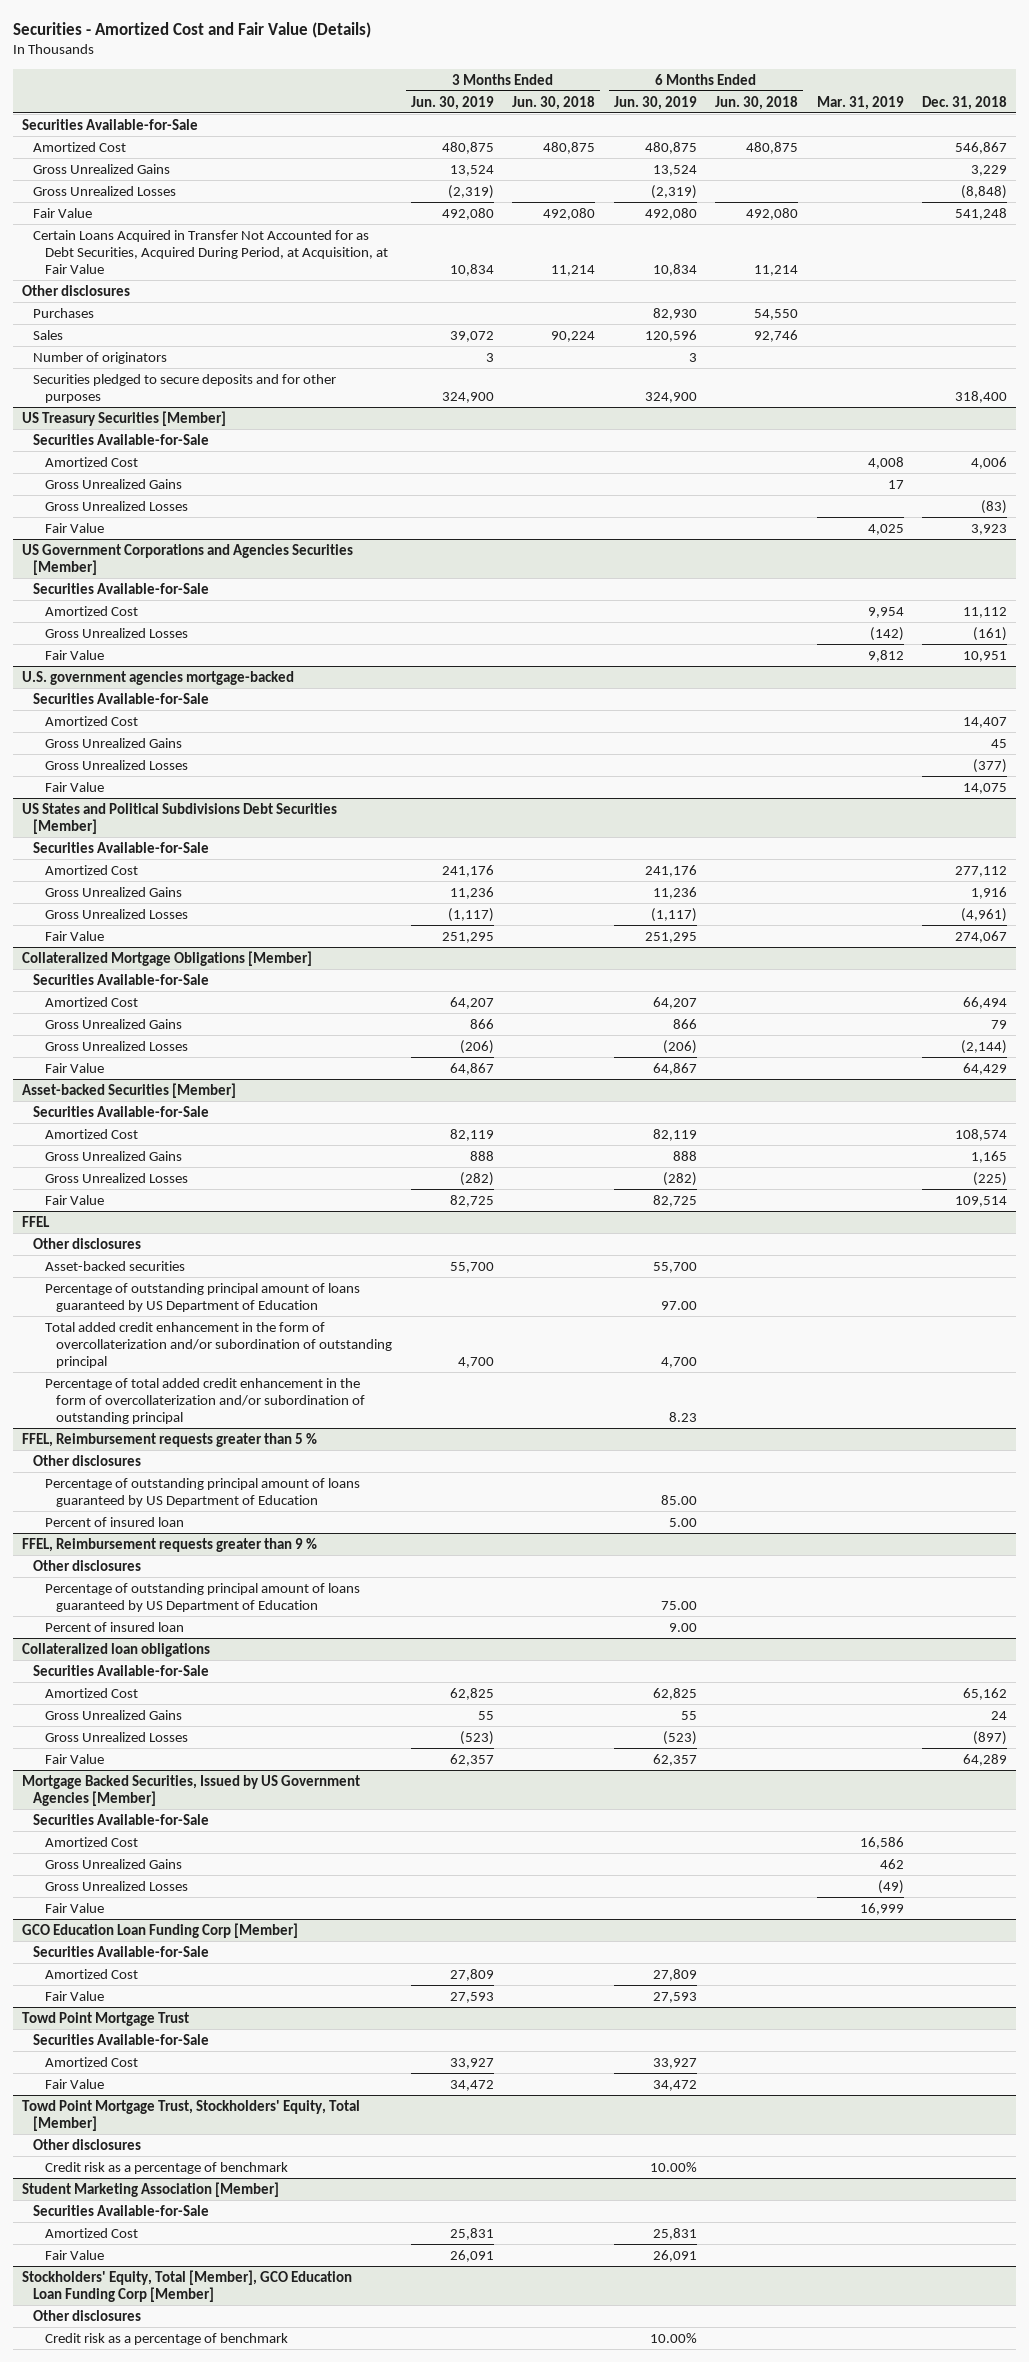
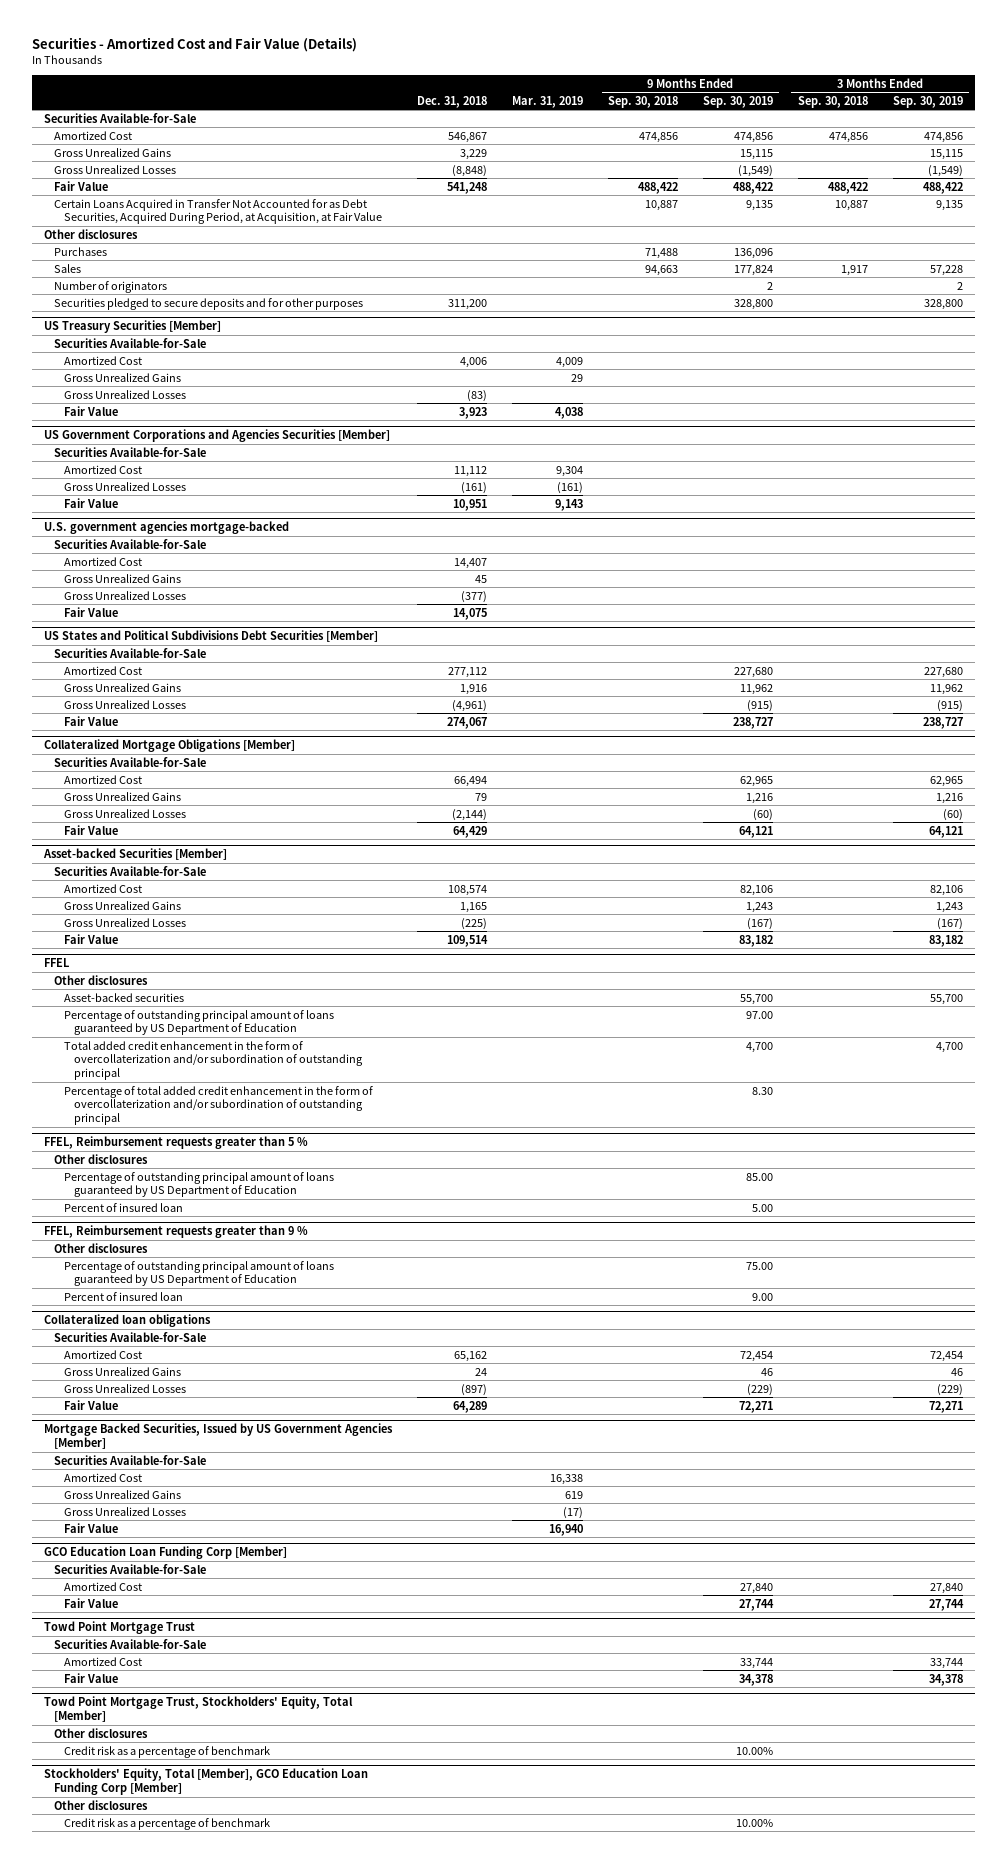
- | 3 Months Ended Jun. 30, 2019 | 3 Months Ended Jun. 30, 2018 | 6 Months Ended Jun. 30, 2019 | 6 Months Ended Jun. 30, 2018 | Mar. 31, 2019 | Dec. 31, 2018
+ | Dec. 31, 2018 | Mar. 31, 2019 | 9 Months Ended Sep. 30, 2018 | 9 Months Ended Sep. 30, 2019 | 3 Months Ended Sep. 30, 2018 | 3 Months Ended Sep. 30, 2019
- Securities pledged to secure deposits and for other purposes | 324,900 | | 324,900 | | | 318,400
+ Securities pledged to secure deposits and for other purposes | 311,200 | | | 328,800 | | 328,800
@ US Treasury Securities [Member]
- Amortized Cost | | | | | 4,008 | 4,006
- Gross Unrealized Gains | | | | | 17 |
+ Amortized Cost | 4,006 | 4,009 | | | |
+ Gross Unrealized Gains | | 29 | | | |
- Fair Value | | | | | 4,025 | 3,923
+ Fair Value | 3,923 | 4,038 | | | |
@ US Government Corporations and Agencies Securities [Member]
- Amortized Cost | | | | | 9,954 | 11,112
- Gross Unrealized Losses | | | | | (142) | (161)
- Fair Value | | | | | 9,812 | 10,951
+ Amortized Cost | 11,112 | 9,304 | | | |
+ Gross Unrealized Losses | (161) | (161) | | | |
+ Fair Value | 10,951 | 9,143 | | | |
@ Mortgage Backed Securities, Issued by US Government Agencies [Member]
- Amortized Cost | | | | | 16,586 |
- Gross Unrealized Gains | | | | | 462 |
- Gross Unrealized Losses | | | | | (49) |
- Fair Value | | | | | 16,999 |
+ Amortized Cost | | 16,338 | | | |
+ Gross Unrealized Gains | | 619 | | | |
+ Gross Unrealized Losses | | (17) | | | |
+ Fair Value | | 16,940 | | | |
- Student Marketing Association [Member]
- Securities Available-for-Sale
- Amortized Cost | 25,831 | | 25,831 | | |
- Fair Value | 26,091 | | 26,091 | | |

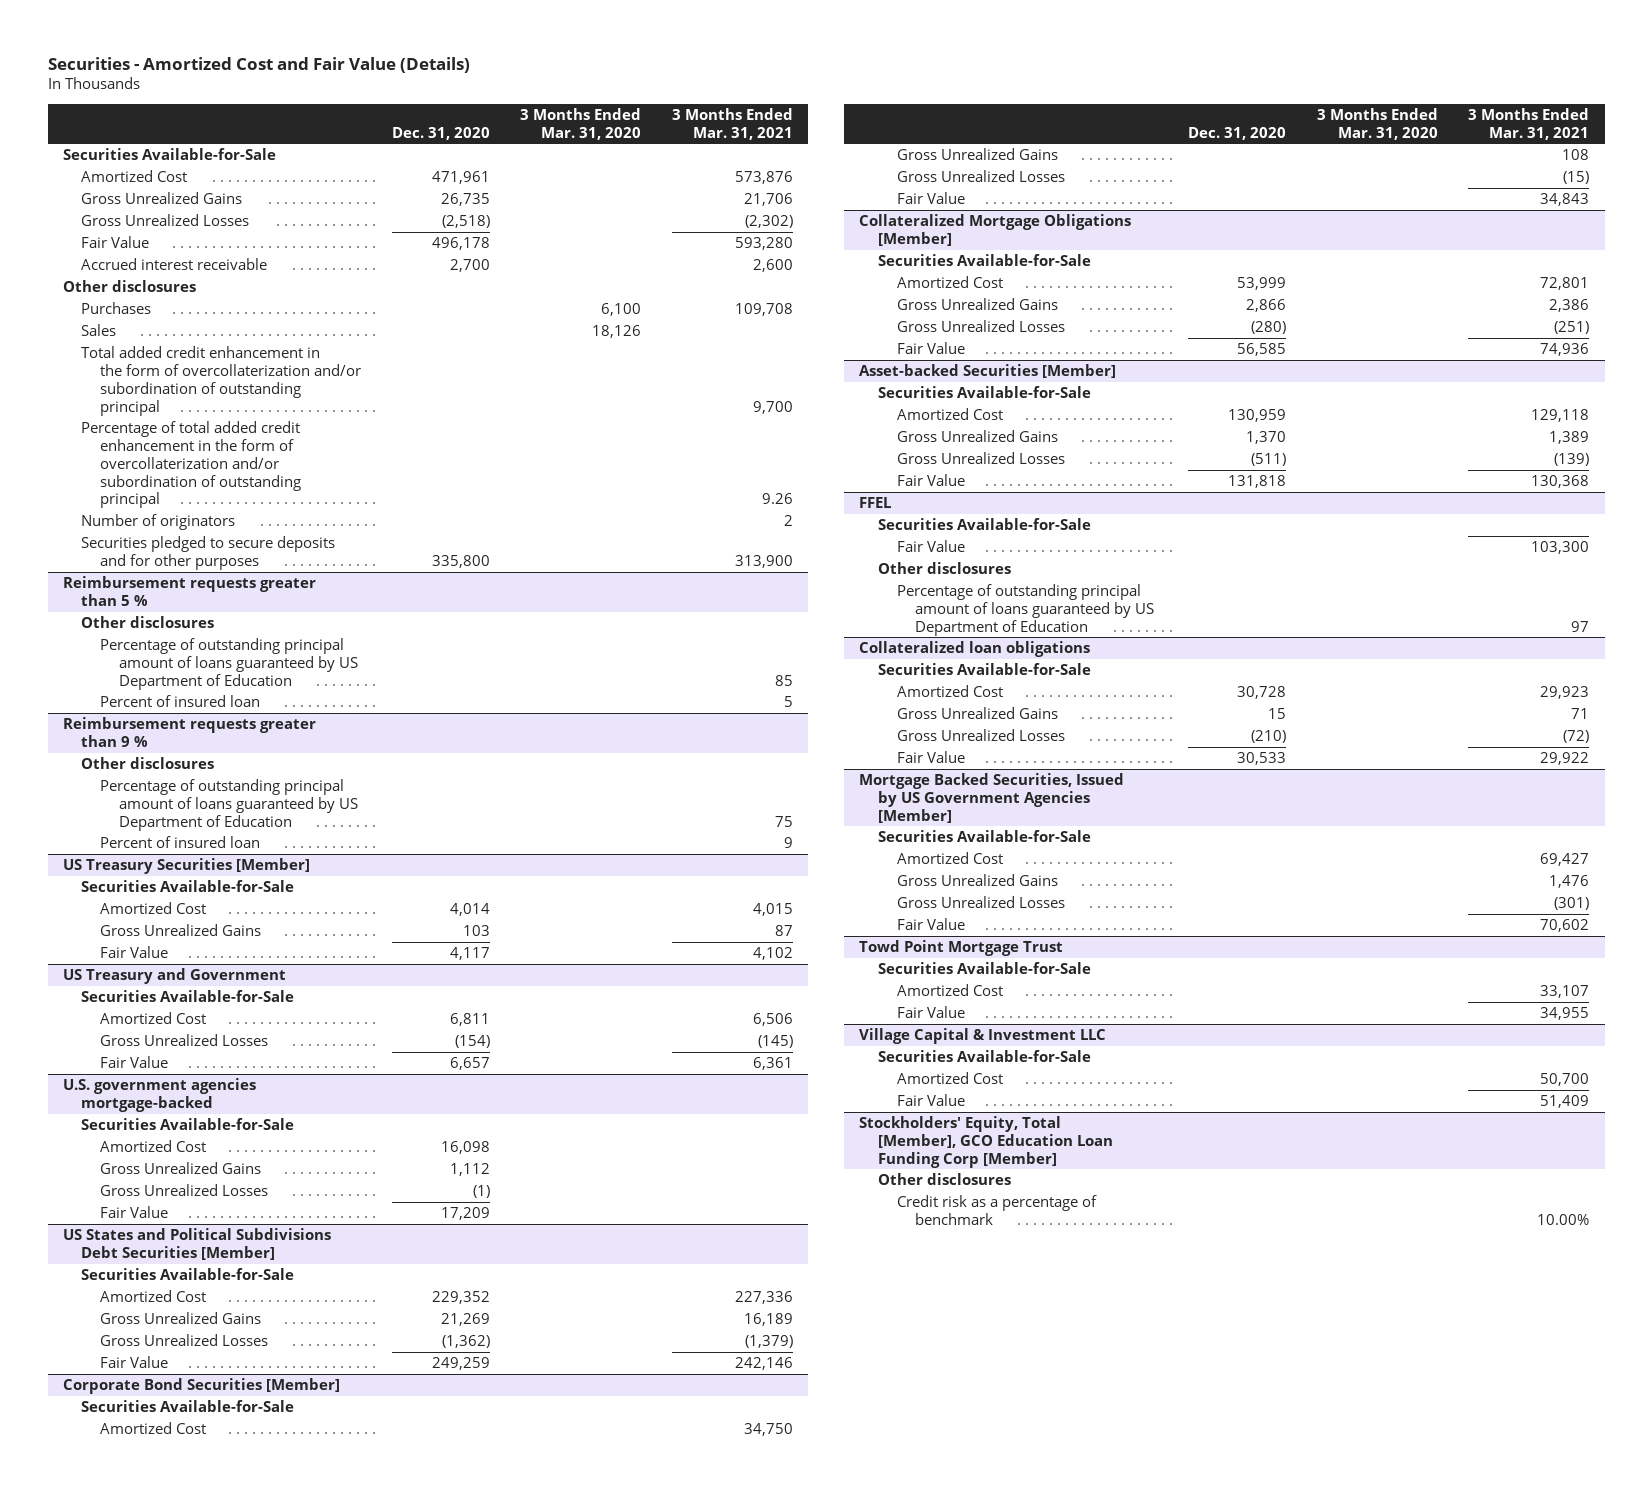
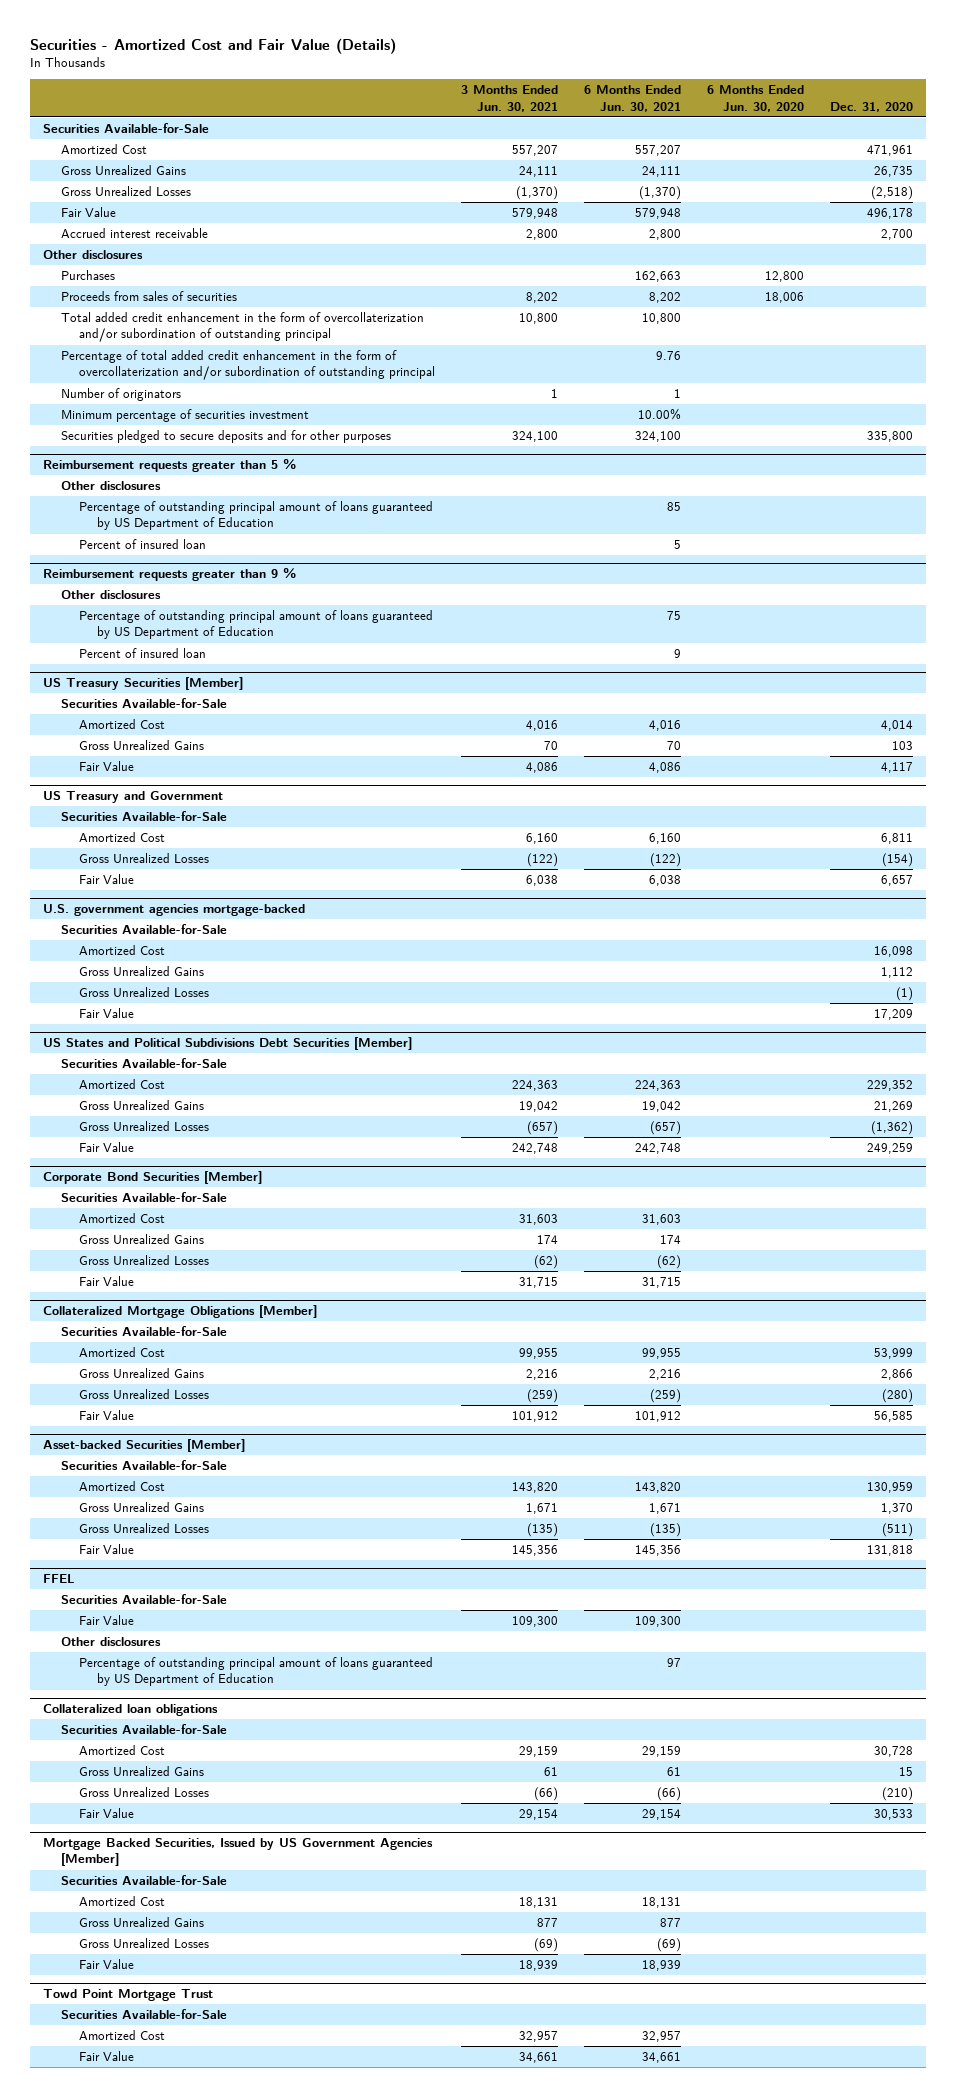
- | Dec. 31, 2020 | 3 Months Ended Mar. 31, 2020 | 3 Months Ended Mar. 31, 2021
+ | 3 Months Ended Jun. 30, 2021 | 6 Months Ended Jun. 30, 2021 | 6 Months Ended Jun. 30, 2020 | Dec. 31, 2020
- Sales | | 18,126 |
+ Proceeds from sales of securities | 8,202 | 8,202 | 18,006 |
+ Minimum percentage of securities investment | | 10.00% | |
- Village Capital & Investment LLC
- Securities Available-for-Sale
- Amortized Cost | | | 50,700
- Fair Value | | | 51,409
- Stockholders' Equity, Total [Member], GCO Education Loan Funding Corp [Member]
- Other disclosures
- Credit risk as a percentage of benchmark | | | 10.00%

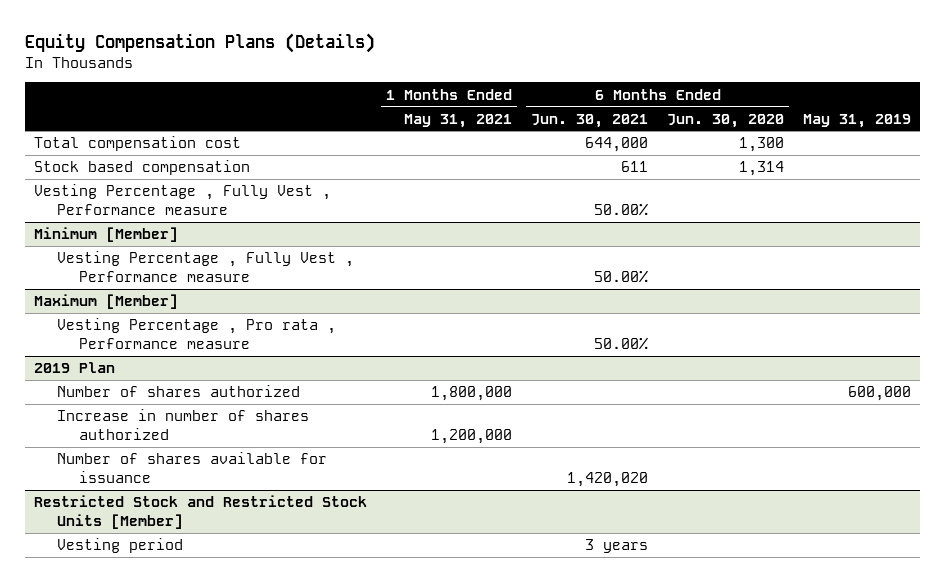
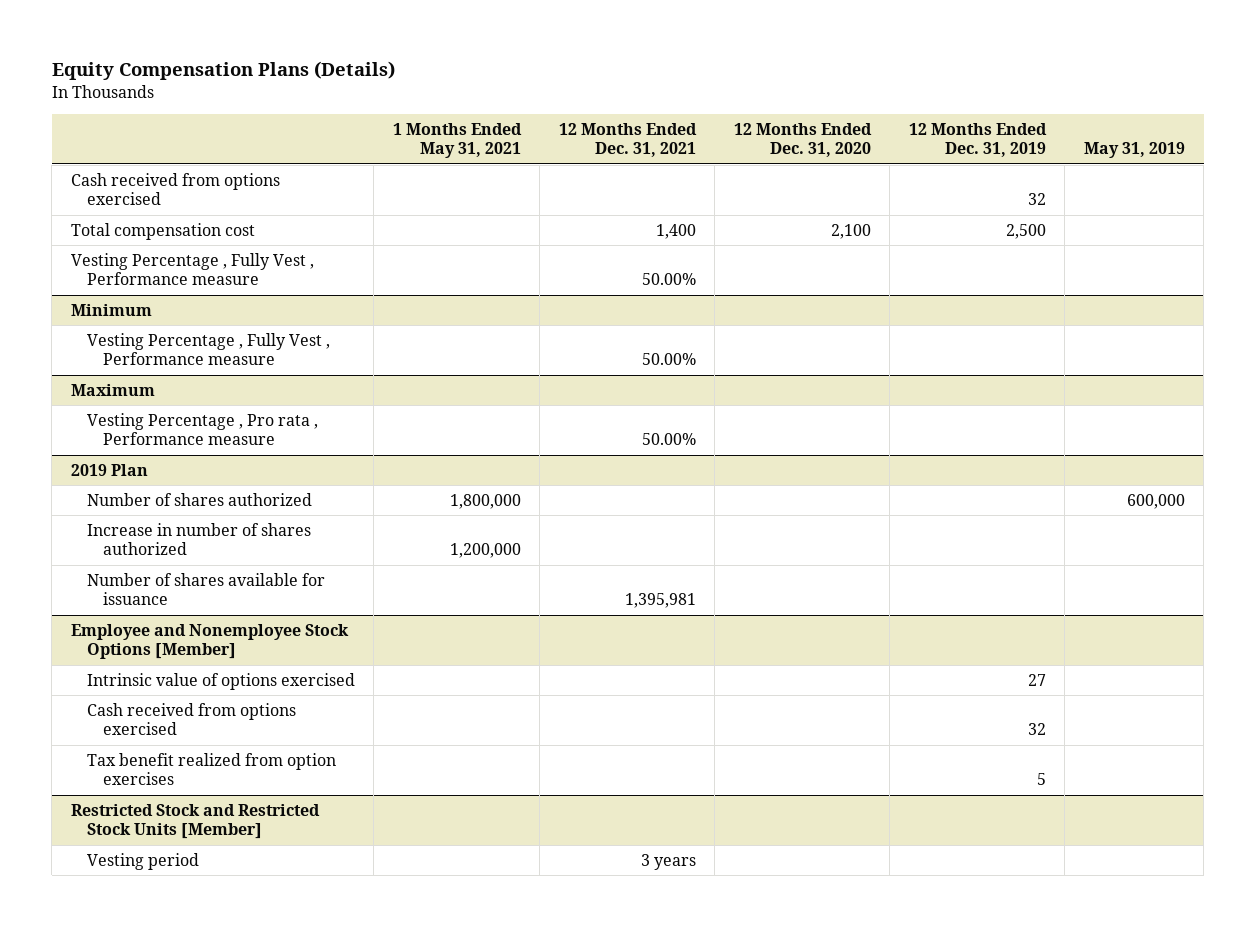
- | 1 Months Ended May 31, 2021 | 6 Months Ended Jun. 30, 2021 | 6 Months Ended Jun. 30, 2020 | May 31, 2019
+ | 1 Months Ended May 31, 2021 | 12 Months Ended Dec. 31, 2021 | 12 Months Ended Dec. 31, 2020 | 12 Months Ended Dec. 31, 2019 | May 31, 2019
+ Cash received from options exercised | | | | 32 |
- Stock based compensation | | 611 | 1,314 |
- Minimum [Member]
+ Minimum
- Maximum [Member]
+ Maximum
+ Employee and Nonemployee Stock Options [Member]
+ Intrinsic value of options exercised | | | | 27 |
+ Cash received from options exercised | | | | 32 |
+ Tax benefit realized from option exercises | | | | 5 |

